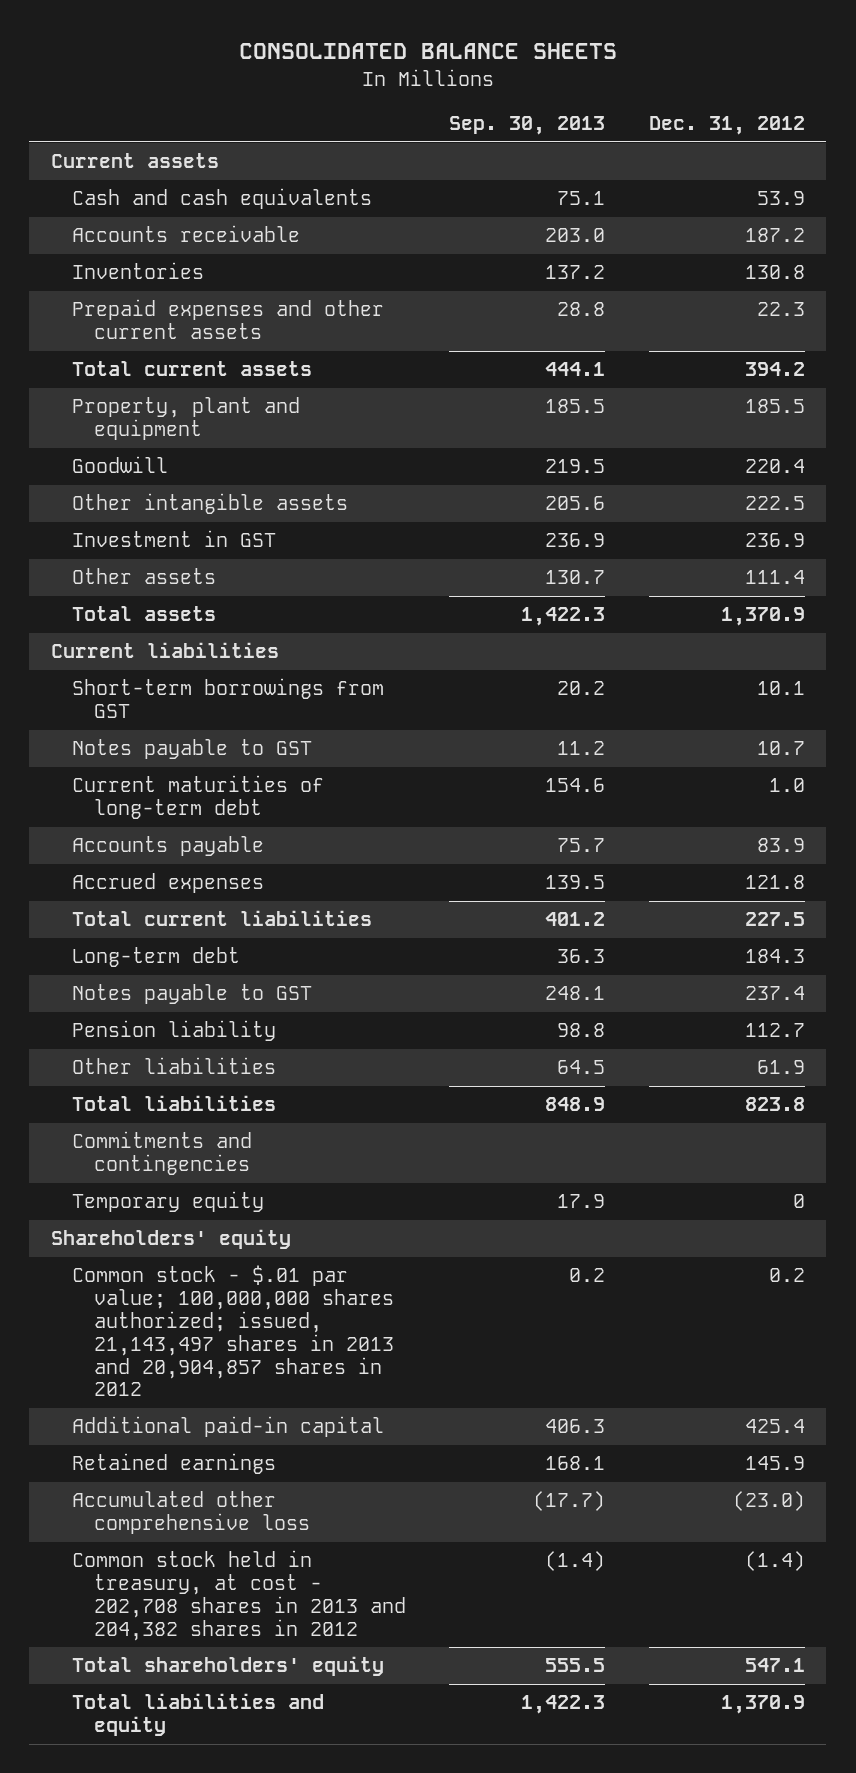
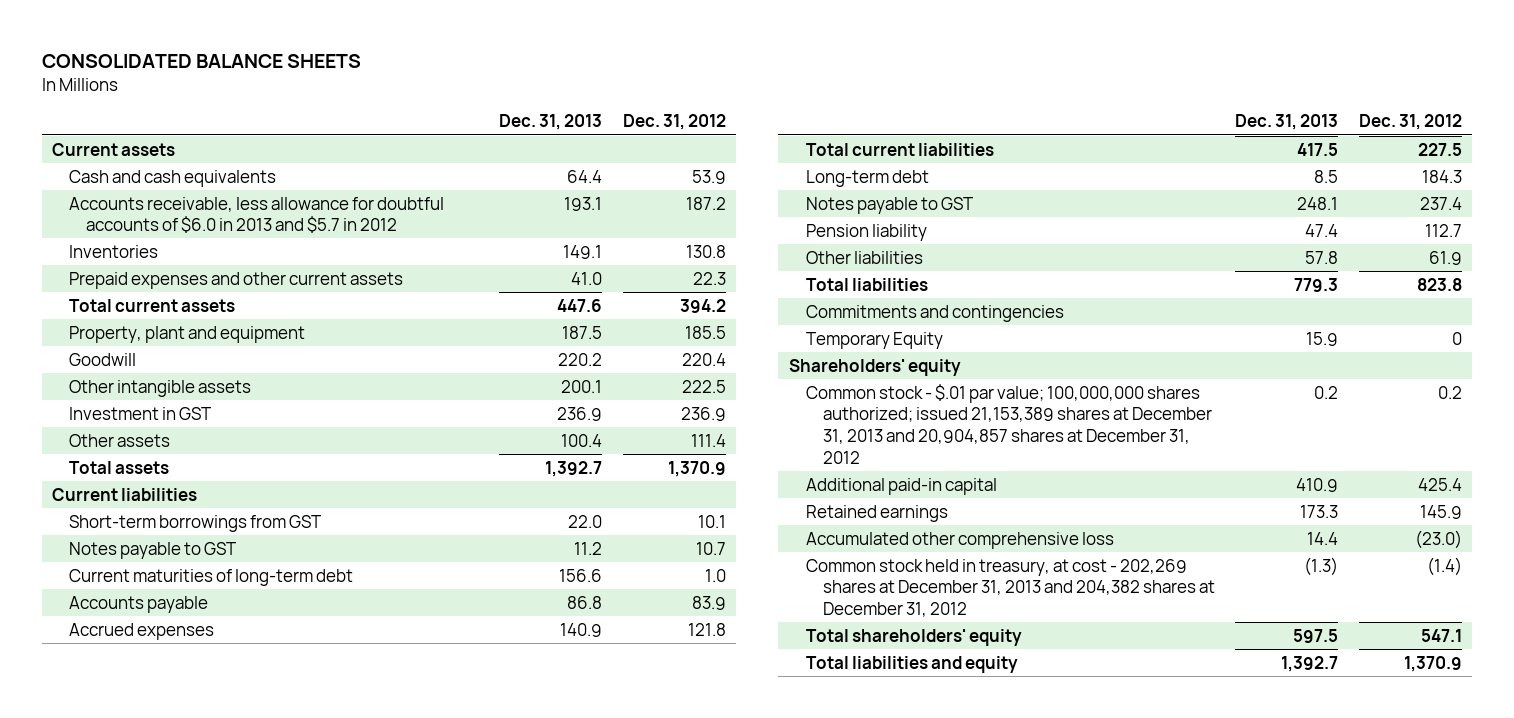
- | Sep. 30, 2013 | Dec. 31, 2012
+ | Dec. 31, 2013 | Dec. 31, 2012
- Accounts receivable | 203.0 | 187.2
+ Accounts receivable, less allowance for doubtful accounts of $6.0 in 2013 and $5.7 in 2012 | 193.1 | 187.2
- Temporary equity | 17.9 | 0
+ Temporary Equity | 15.9 | 0
- Common stock - $.01 par value; 100,000,000 shares authorized; issued, 21,143,497 shares in 2013 and 20,904,857 shares in 2012 | 0.2 | 0.2
+ Common stock - $.01 par value; 100,000,000 shares authorized; issued 21,153,389 shares at December 31, 2013 and 20,904,857 shares at December 31, 2012 | 0.2 | 0.2
- Common stock held in treasury, at cost - 202,708 shares in 2013 and 204,382 shares in 2012 | (1.4) | (1.4)
+ Common stock held in treasury, at cost - 202,269 shares at December 31, 2013 and 204,382 shares at December 31, 2012 | (1.3) | (1.4)

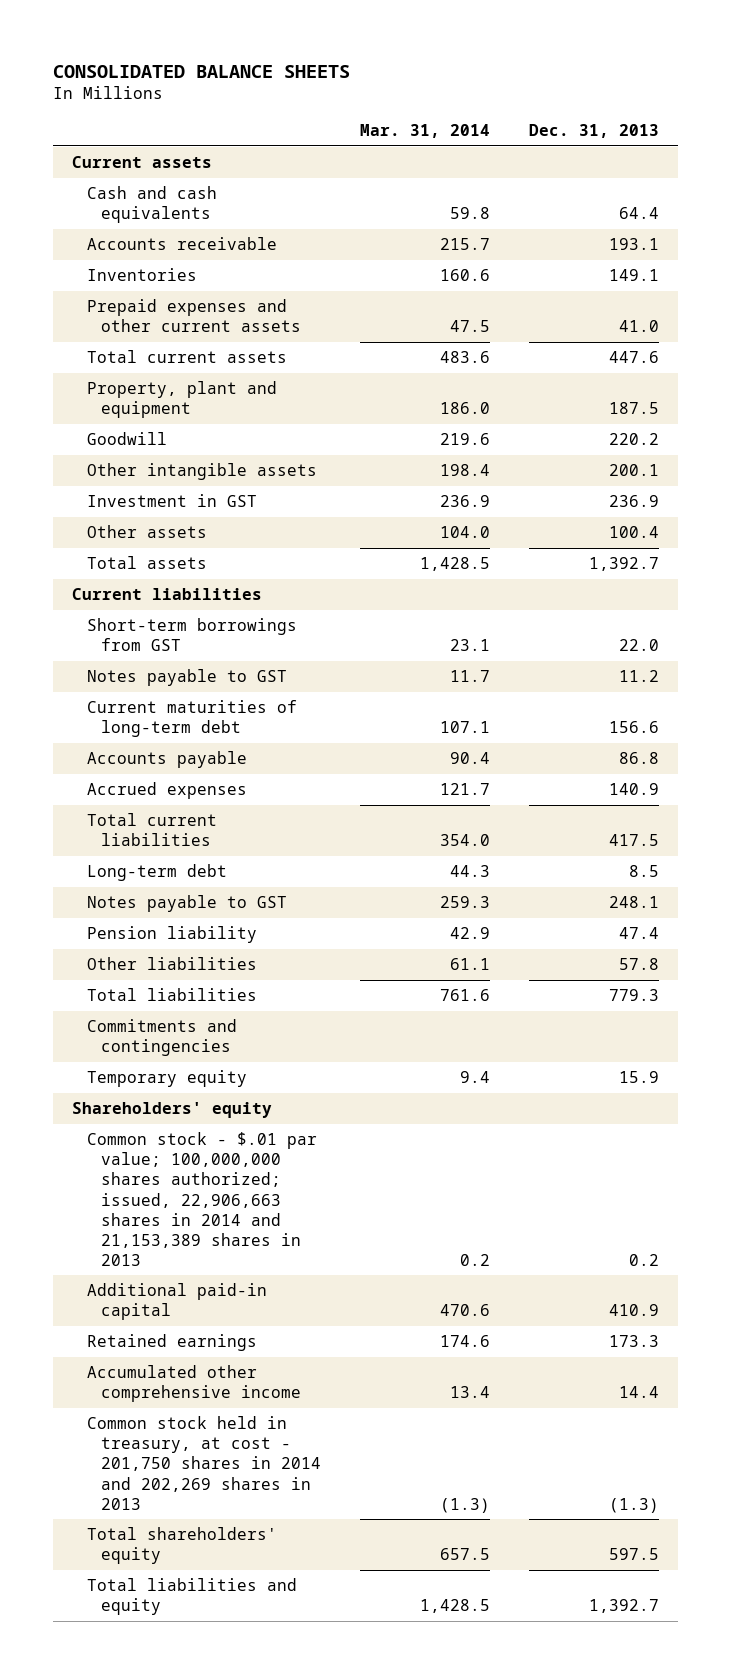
- | Dec. 31, 2013 | Dec. 31, 2012
+ | Mar. 31, 2014 | Dec. 31, 2013
- Accounts receivable, less allowance for doubtful accounts of $6.0 in 2013 and $5.7 in 2012 | 193.1 | 187.2
+ Accounts receivable | 215.7 | 193.1
- Temporary Equity | 15.9 | 0
+ Temporary equity | 9.4 | 15.9
- Common stock - $.01 par value; 100,000,000 shares authorized; issued 21,153,389 shares at December 31, 2013 and 20,904,857 shares at December 31, 2012 | 0.2 | 0.2
+ Common stock - $.01 par value; 100,000,000 shares authorized; issued, 22,906,663 shares in 2014 and 21,153,389 shares in 2013 | 0.2 | 0.2
- Accumulated other comprehensive loss | 14.4 | (23.0)
- Common stock held in treasury, at cost - 202,269 shares at December 31, 2013 and 204,382 shares at December 31, 2012 | (1.3) | (1.4)
+ Accumulated other comprehensive income | 13.4 | 14.4
+ Common stock held in treasury, at cost - 201,750 shares in 2014 and 202,269 shares in 2013 | (1.3) | (1.3)

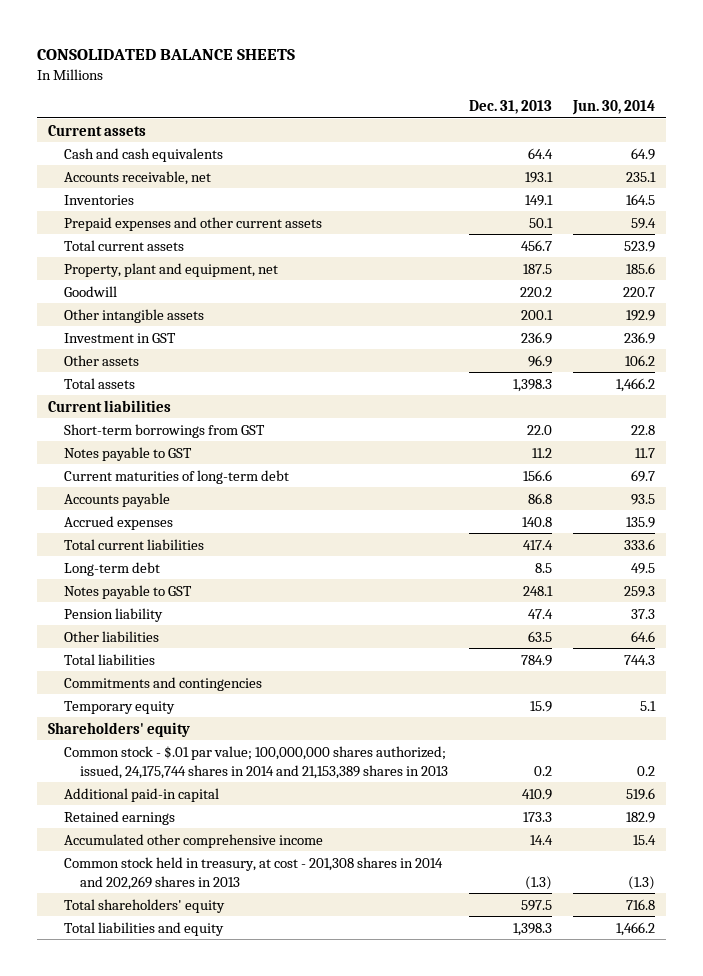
- | Mar. 31, 2014 | Dec. 31, 2013
+ | Dec. 31, 2013 | Jun. 30, 2014
- Accounts receivable | 215.7 | 193.1
+ Accounts receivable, net | 193.1 | 235.1
- Prepaid expenses and other current assets | 47.5 | 41.0
- Total current assets | 483.6 | 447.6
- Property, plant and equipment | 186.0 | 187.5
+ Prepaid expenses and other current assets | 50.1 | 59.4
+ Total current assets | 456.7 | 523.9
+ Property, plant and equipment, net | 187.5 | 185.6
- Other assets | 104.0 | 100.4
- Total assets | 1,428.5 | 1,392.7
+ Other assets | 96.9 | 106.2
+ Total assets | 1,398.3 | 1,466.2
- Accrued expenses | 121.7 | 140.9
- Total current liabilities | 354.0 | 417.5
+ Accrued expenses | 140.8 | 135.9
+ Total current liabilities | 417.4 | 333.6
- Other liabilities | 61.1 | 57.8
- Total liabilities | 761.6 | 779.3
+ Other liabilities | 63.5 | 64.6
+ Total liabilities | 784.9 | 744.3
- Common stock - $.01 par value; 100,000,000 shares authorized; issued, 22,906,663 shares in 2014 and 21,153,389 shares in 2013 | 0.2 | 0.2
+ Common stock - $.01 par value; 100,000,000 shares authorized; issued, 24,175,744 shares in 2014 and 21,153,389 shares in 2013 | 0.2 | 0.2
- Common stock held in treasury, at cost - 201,750 shares in 2014 and 202,269 shares in 2013 | (1.3) | (1.3)
+ Common stock held in treasury, at cost - 201,308 shares in 2014 and 202,269 shares in 2013 | (1.3) | (1.3)
- Total liabilities and equity | 1,428.5 | 1,392.7
+ Total liabilities and equity | 1,398.3 | 1,466.2

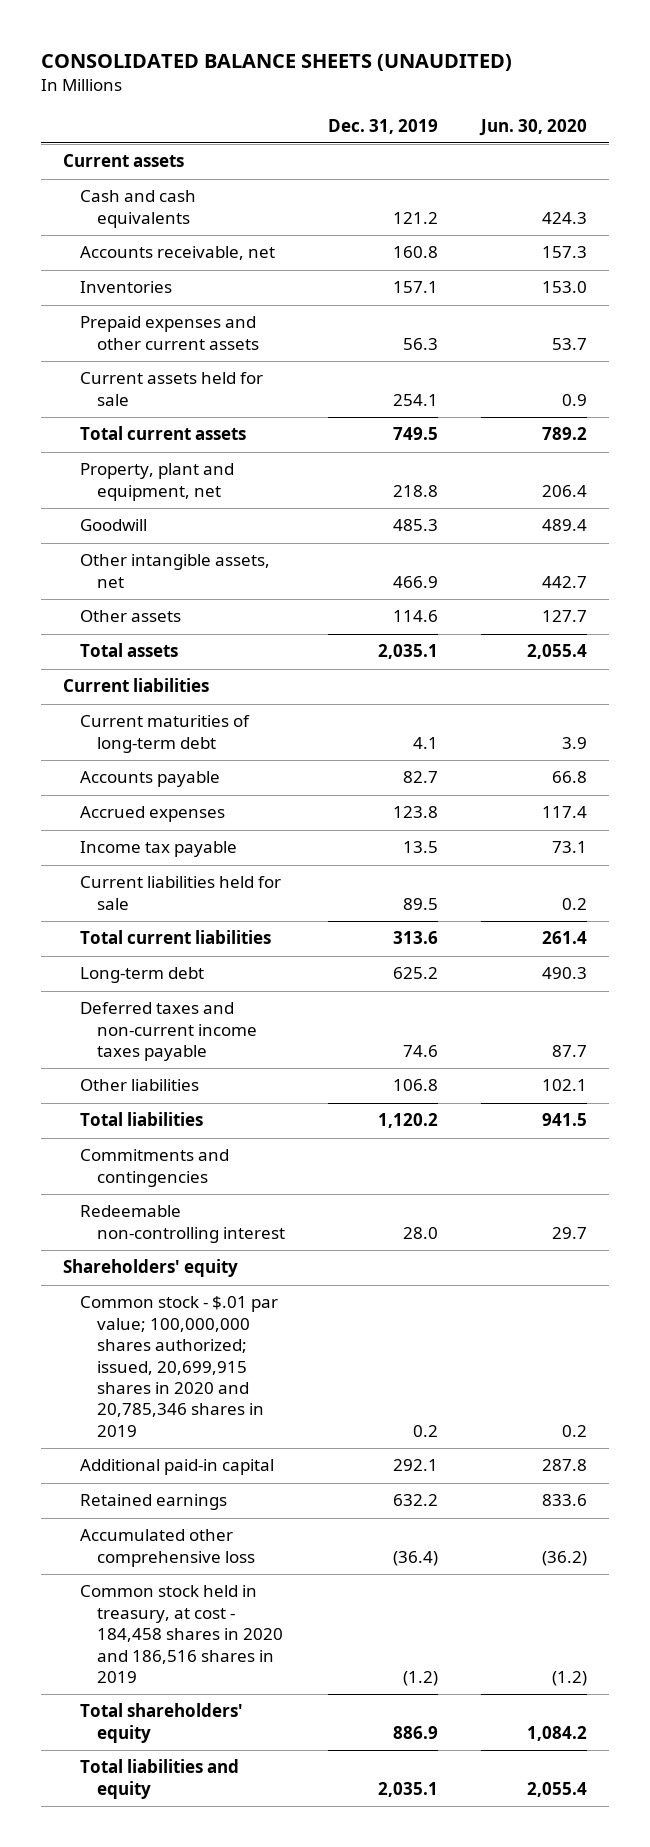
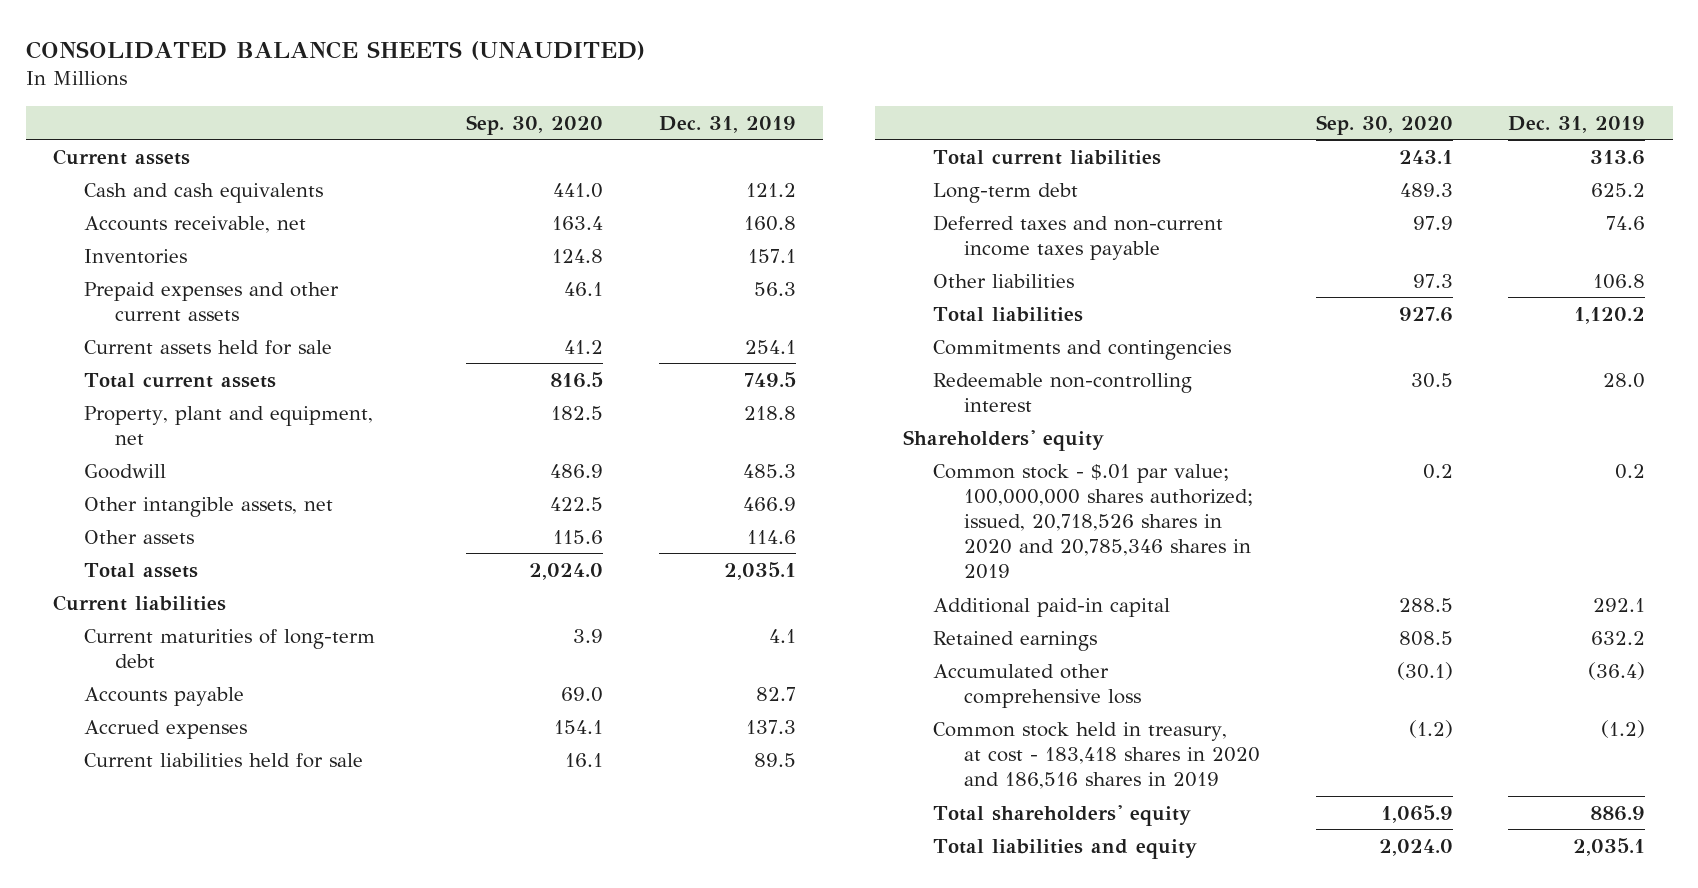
- | Dec. 31, 2019 | Jun. 30, 2020
+ | Sep. 30, 2020 | Dec. 31, 2019
- Accrued expenses | 123.8 | 117.4
- Income tax payable | 13.5 | 73.1
+ Accrued expenses | 154.1 | 137.3
- Common stock - $.01 par value; 100,000,000 shares authorized; issued, 20,699,915 shares in 2020 and 20,785,346 shares in 2019 | 0.2 | 0.2
+ Common stock - $.01 par value; 100,000,000 shares authorized; issued, 20,718,526 shares in 2020 and 20,785,346 shares in 2019 | 0.2 | 0.2
- Common stock held in treasury, at cost - 184,458 shares in 2020 and 186,516 shares in 2019 | (1.2) | (1.2)
+ Common stock held in treasury, at cost - 183,418 shares in 2020 and 186,516 shares in 2019 | (1.2) | (1.2)

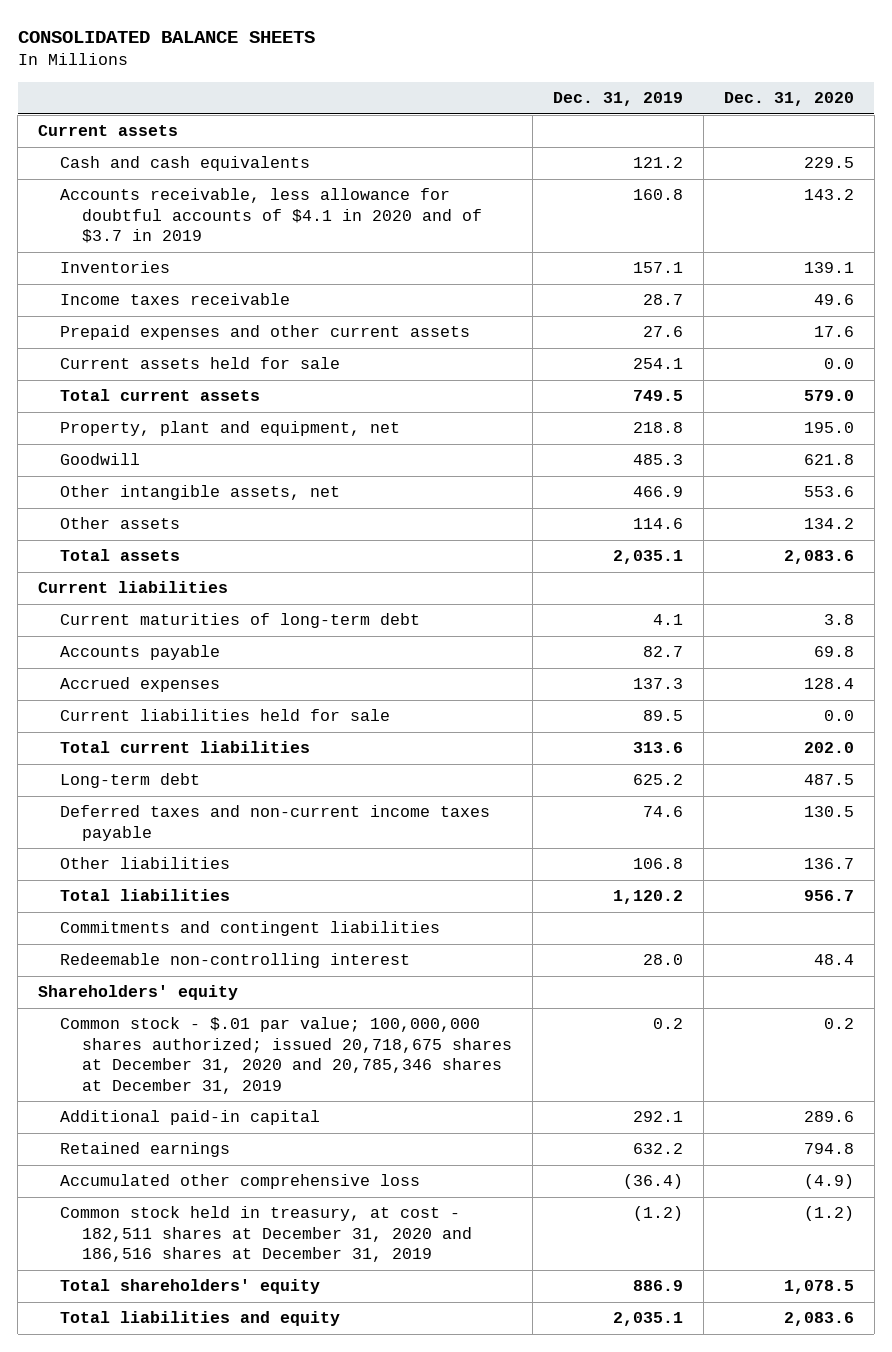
- CONSOLIDATED BALANCE SHEETS (UNAUDITED)
+ CONSOLIDATED BALANCE SHEETS
- | Sep. 30, 2020 | Dec. 31, 2019
+ | Dec. 31, 2019 | Dec. 31, 2020
- Accounts receivable, net | 163.4 | 160.8
+ Accounts receivable, less allowance for doubtful accounts of $4.1 in 2020 and of $3.7 in 2019 | 160.8 | 143.2
- Prepaid expenses and other current assets | 46.1 | 56.3
+ Income taxes receivable | 28.7 | 49.6
+ Prepaid expenses and other current assets | 27.6 | 17.6
- Commitments and contingencies
+ Commitments and contingent liabilities
- Common stock - $.01 par value; 100,000,000 shares authorized; issued, 20,718,526 shares in 2020 and 20,785,346 shares in 2019 | 0.2 | 0.2
+ Common stock - $.01 par value; 100,000,000 shares authorized; issued 20,718,675 shares at December 31, 2020 and 20,785,346 shares at December 31, 2019 | 0.2 | 0.2
- Common stock held in treasury, at cost - 183,418 shares in 2020 and 186,516 shares in 2019 | (1.2) | (1.2)
+ Common stock held in treasury, at cost - 182,511 shares at December 31, 2020 and 186,516 shares at December 31, 2019 | (1.2) | (1.2)

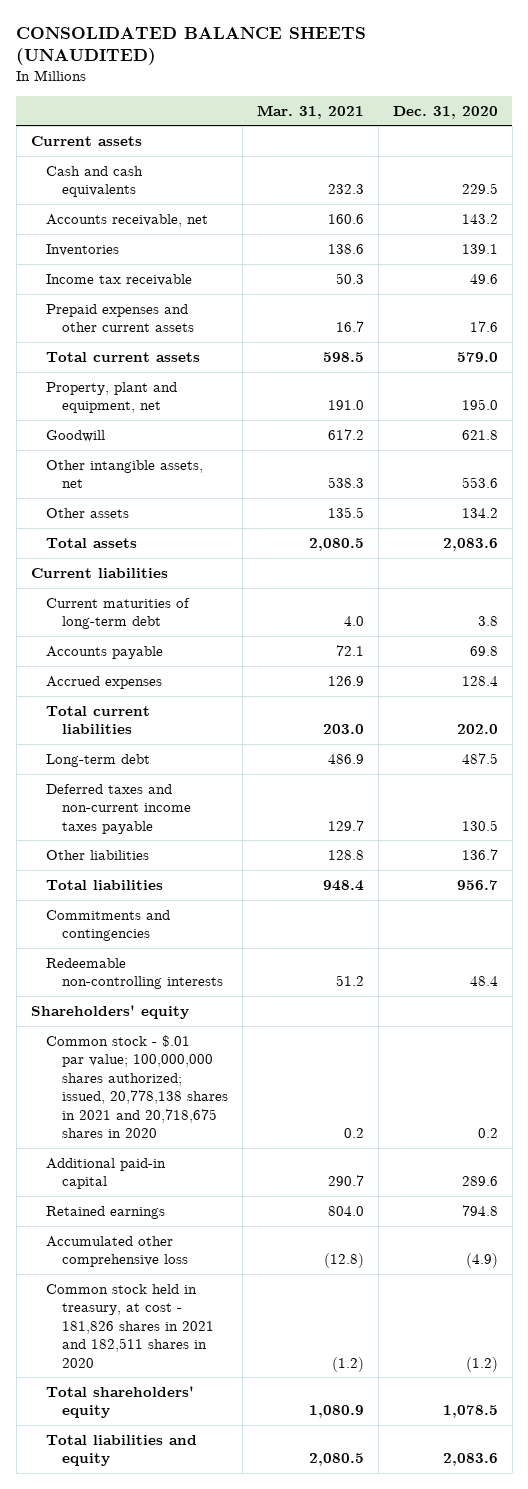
- CONSOLIDATED BALANCE SHEETS
+ CONSOLIDATED BALANCE SHEETS (UNAUDITED)
- | Dec. 31, 2019 | Dec. 31, 2020
+ | Mar. 31, 2021 | Dec. 31, 2020
- Accounts receivable, less allowance for doubtful accounts of $4.1 in 2020 and of $3.7 in 2019 | 160.8 | 143.2
+ Accounts receivable, net | 160.6 | 143.2
- Income taxes receivable | 28.7 | 49.6
+ Income tax receivable | 50.3 | 49.6
- Current assets held for sale | 254.1 | 0.0
- Current liabilities held for sale | 89.5 | 0.0
- Commitments and contingent liabilities
- Redeemable non-controlling interest | 28.0 | 48.4
+ Commitments and contingencies
+ Redeemable non-controlling interests | 51.2 | 48.4
- Common stock - $.01 par value; 100,000,000 shares authorized; issued 20,718,675 shares at December 31, 2020 and 20,785,346 shares at December 31, 2019 | 0.2 | 0.2
+ Common stock - $.01 par value; 100,000,000 shares authorized; issued, 20,778,138 shares in 2021 and 20,718,675 shares in 2020 | 0.2 | 0.2
- Common stock held in treasury, at cost - 182,511 shares at December 31, 2020 and 186,516 shares at December 31, 2019 | (1.2) | (1.2)
+ Common stock held in treasury, at cost - 181,826 shares in 2021 and 182,511 shares in 2020 | (1.2) | (1.2)

